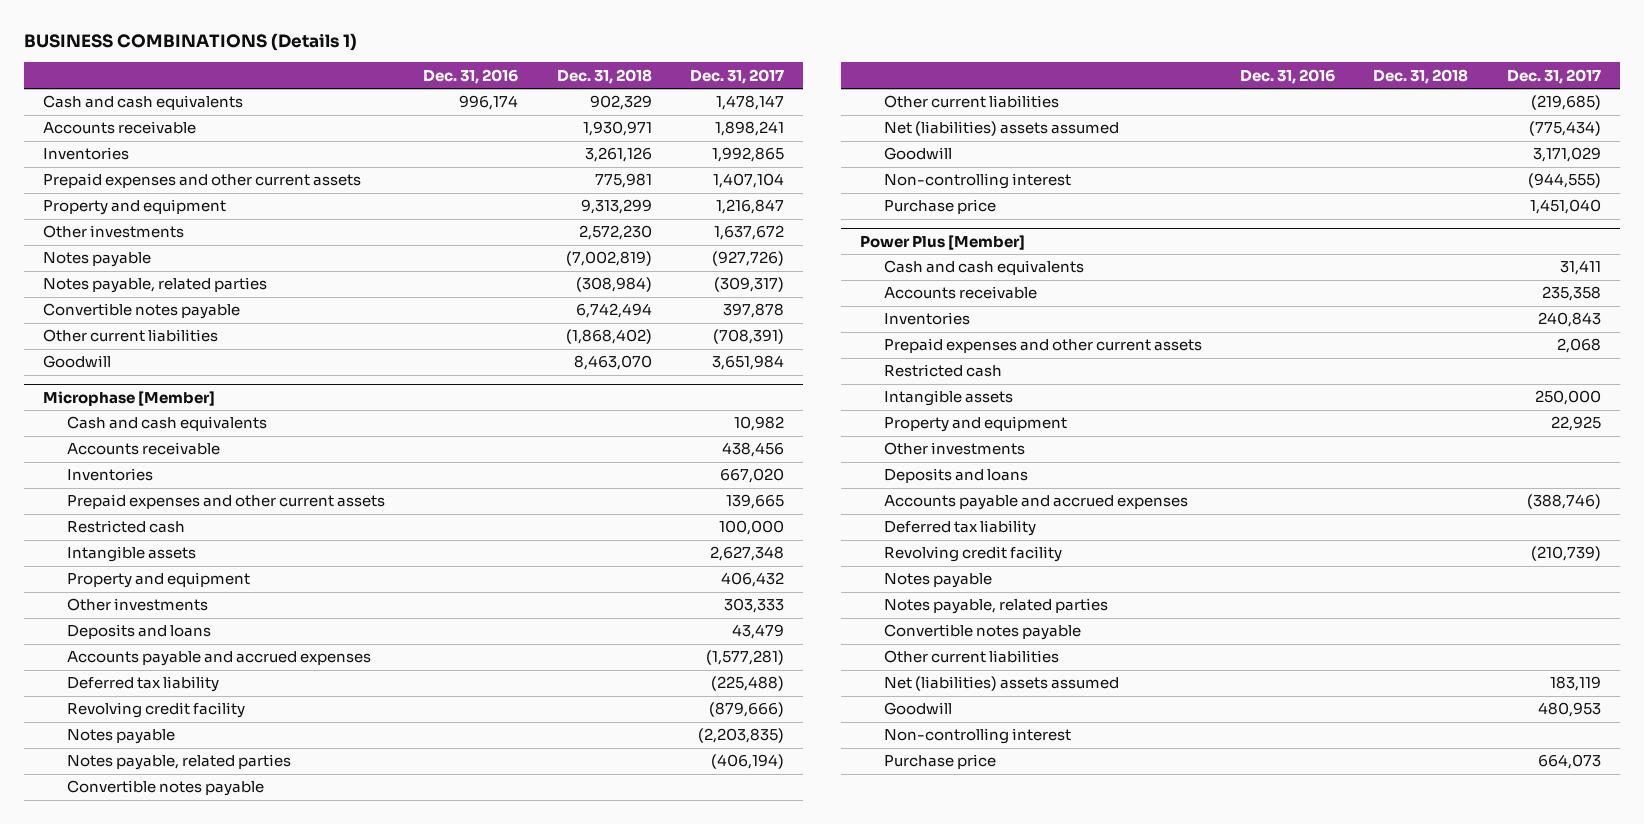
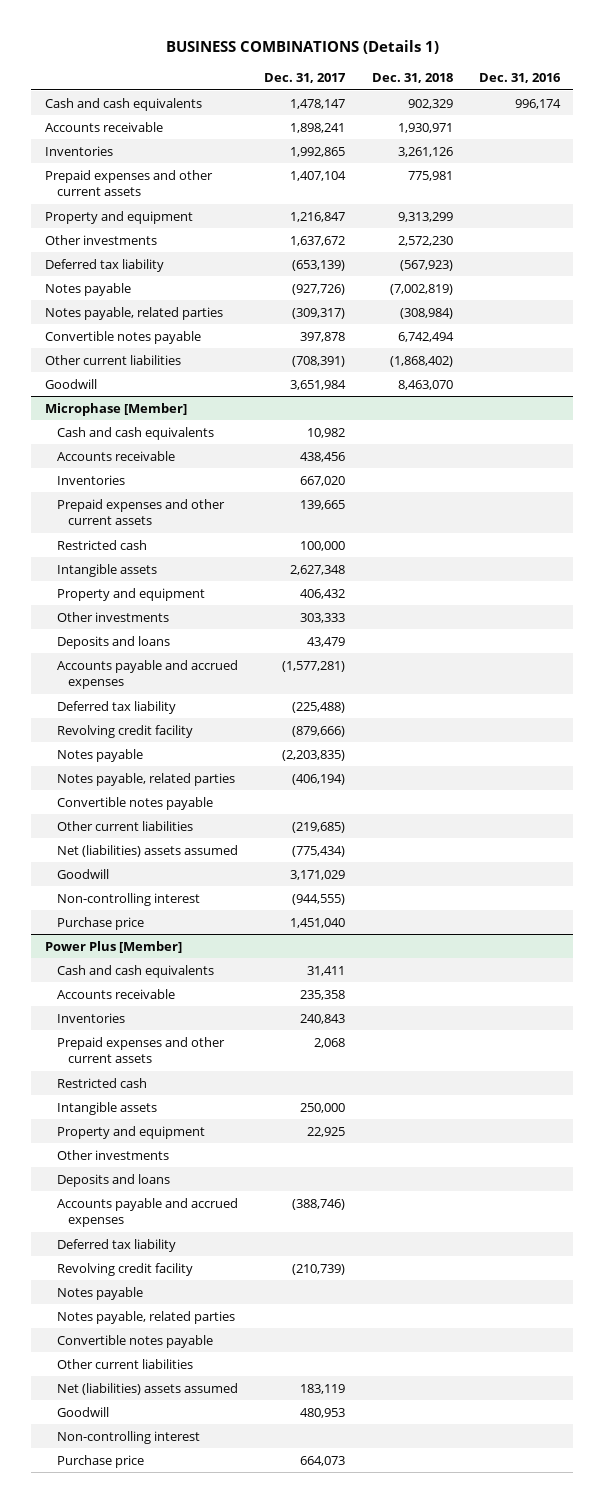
- | Dec. 31, 2016 | Dec. 31, 2018 | Dec. 31, 2017
+ | Dec. 31, 2017 | Dec. 31, 2018 | Dec. 31, 2016
+ Deferred tax liability | (653,139) | (567,923) |

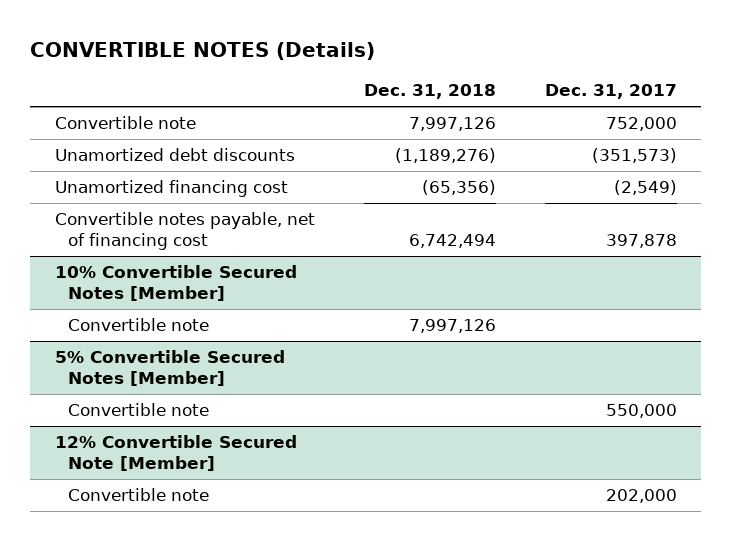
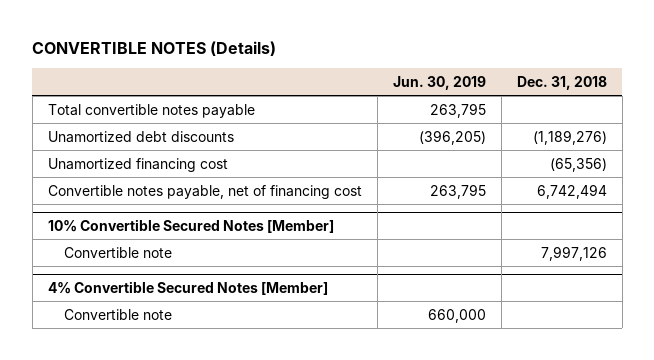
- | Dec. 31, 2018 | Dec. 31, 2017
+ | Jun. 30, 2019 | Dec. 31, 2018
- Convertible note | 7,997,126 | 752,000
+ Total convertible notes payable | 263,795 |
- 5% Convertible Secured Notes [Member]
- Convertible note | | 550,000
- 12% Convertible Secured Note [Member]
+ 4% Convertible Secured Notes [Member]

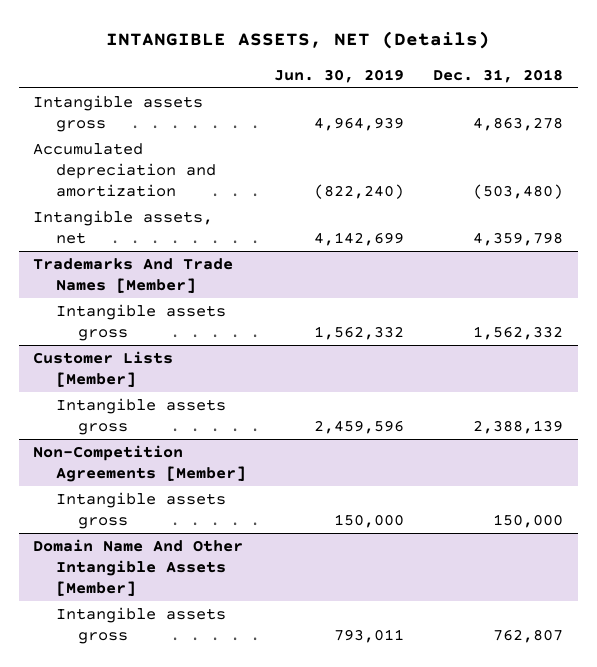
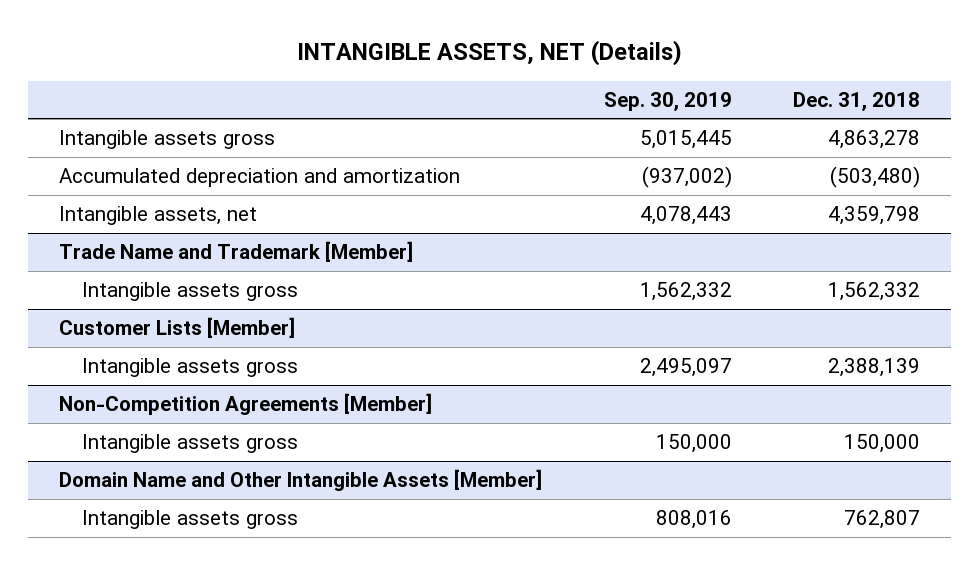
- | Jun. 30, 2019 | Dec. 31, 2018
+ | Sep. 30, 2019 | Dec. 31, 2018
- Trademarks And Trade Names [Member]
+ Trade Name and Trademark [Member]
- Domain Name And Other Intangible Assets [Member]
+ Domain Name and Other Intangible Assets [Member]

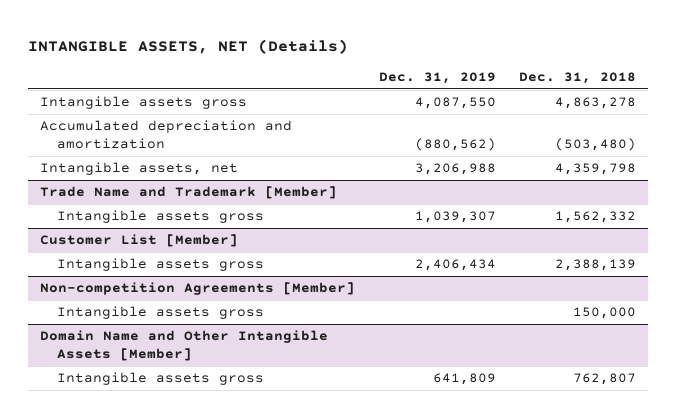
- | Sep. 30, 2019 | Dec. 31, 2018
+ | Dec. 31, 2019 | Dec. 31, 2018
- Customer Lists [Member]
+ Customer List [Member]
- Non-Competition Agreements [Member]
+ Non-competition Agreements [Member]

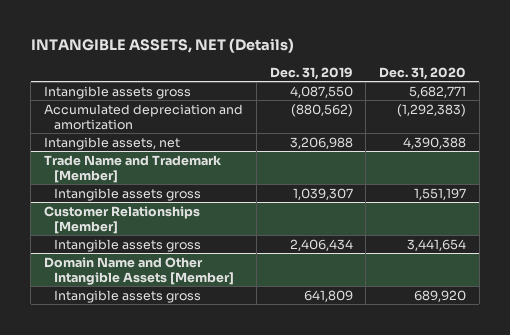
- | Dec. 31, 2019 | Dec. 31, 2018
+ | Dec. 31, 2019 | Dec. 31, 2020
- Customer List [Member]
+ Customer Relationships [Member]
- Non-competition Agreements [Member]
- Intangible assets gross | | 150,000

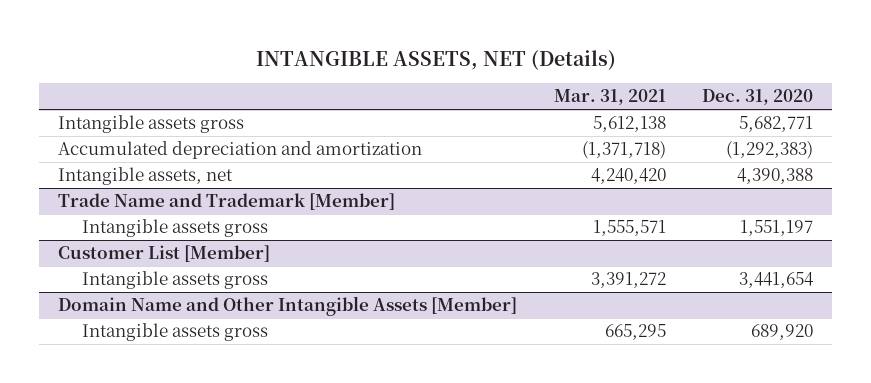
- | Dec. 31, 2019 | Dec. 31, 2020
+ | Mar. 31, 2021 | Dec. 31, 2020
- Customer Relationships [Member]
+ Customer List [Member]

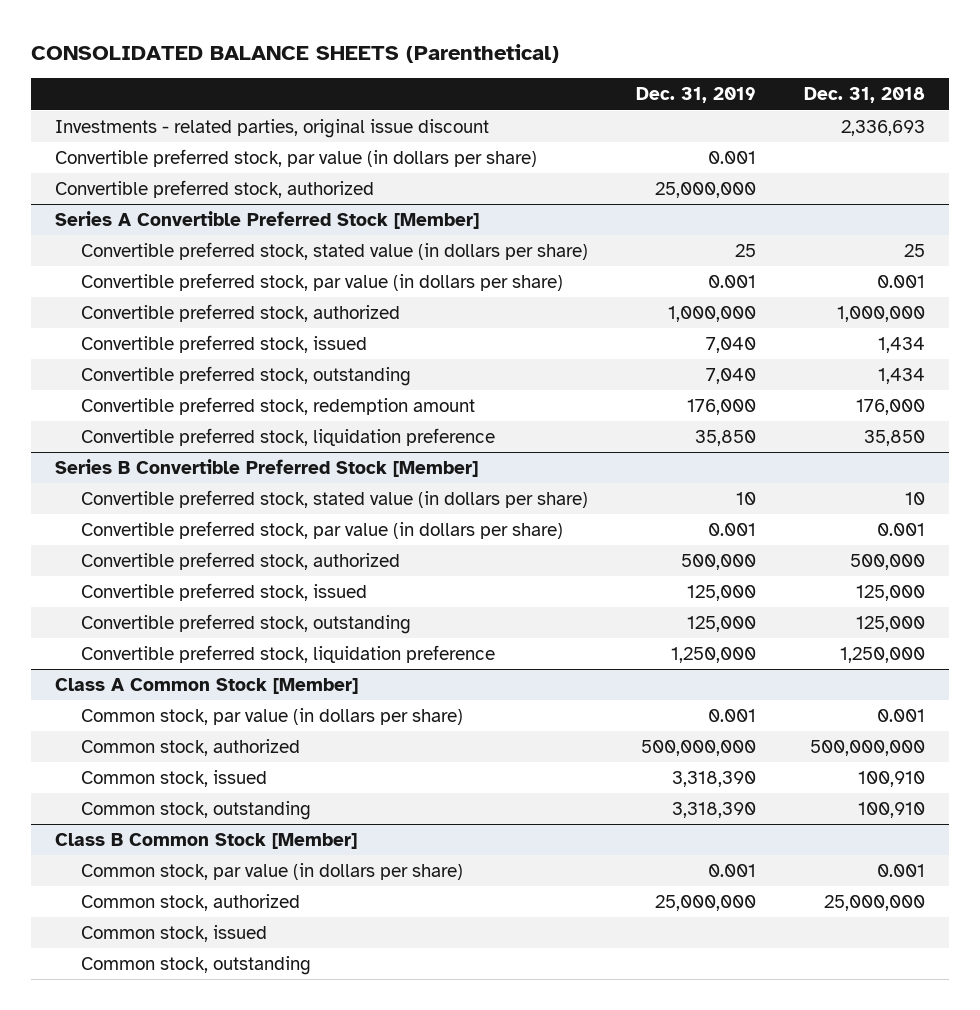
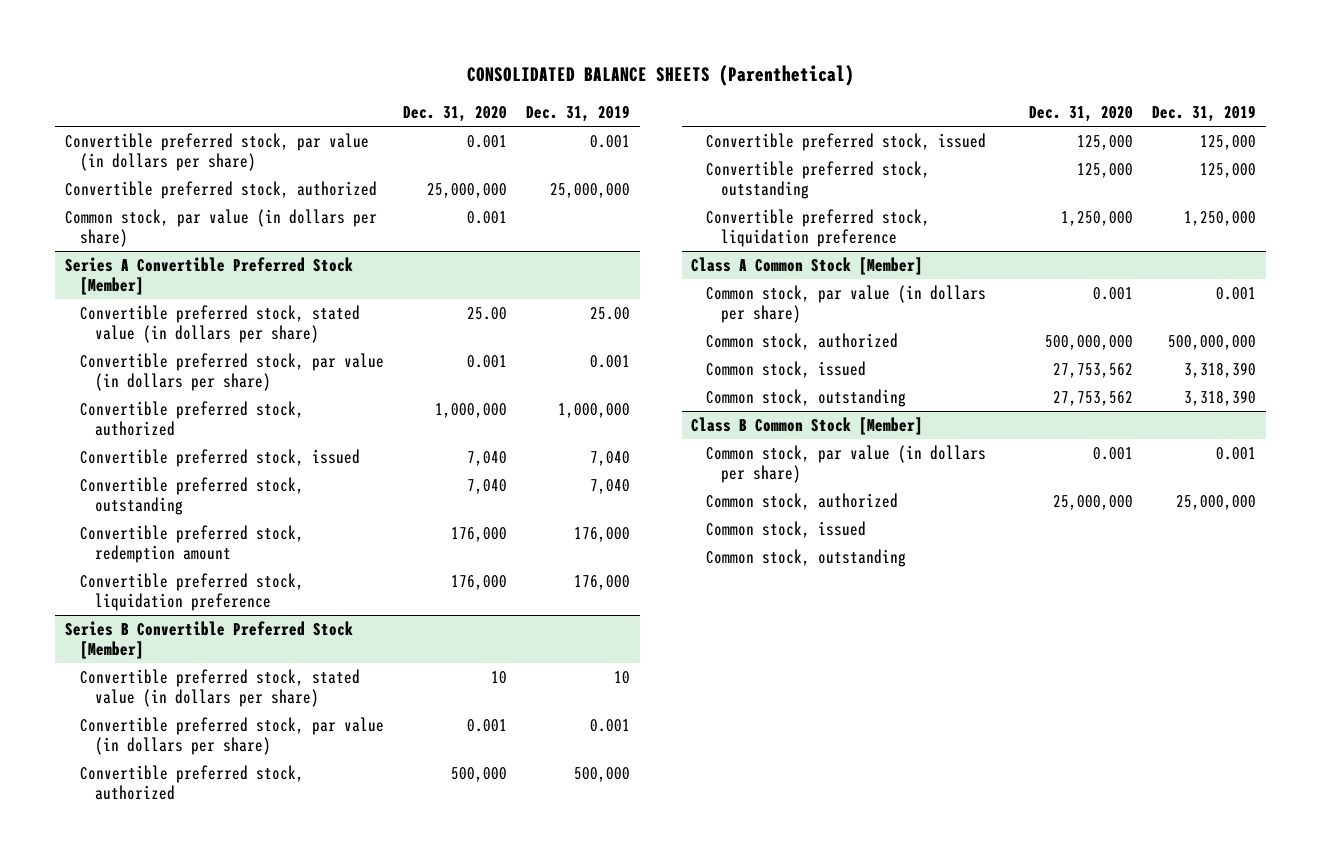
- | Dec. 31, 2019 | Dec. 31, 2018
+ | Dec. 31, 2020 | Dec. 31, 2019
- Investments - related parties, original issue discount | | 2,336,693
+ Common stock, par value (in dollars per share) | 0.001 |
@ Series A Convertible Preferred Stock [Member]
- Convertible preferred stock, stated value (in dollars per share) | 25 | 25
+ Convertible preferred stock, stated value (in dollars per share) | 25.00 | 25.00
- Convertible preferred stock, liquidation preference | 35,850 | 35,850
+ Convertible preferred stock, liquidation preference | 176,000 | 176,000

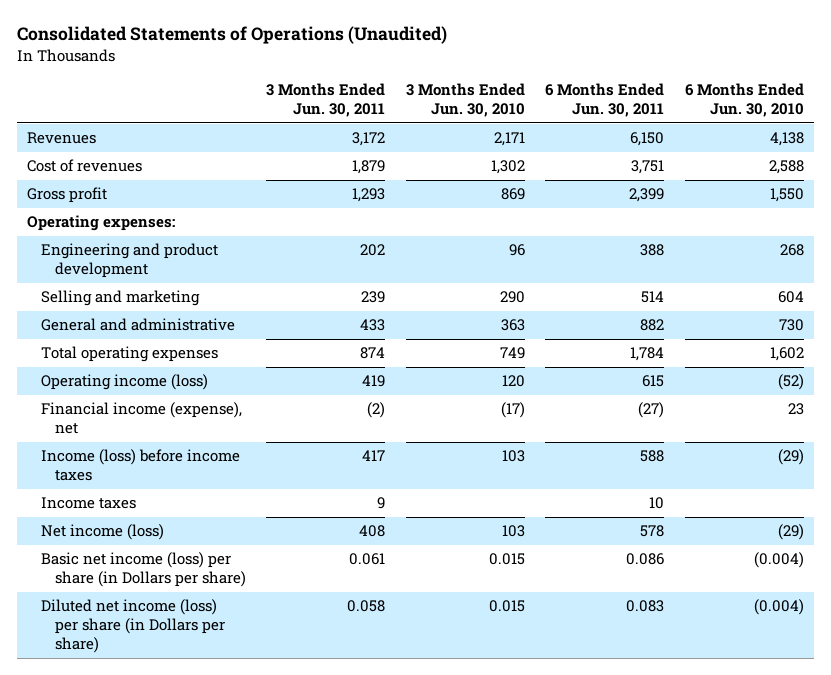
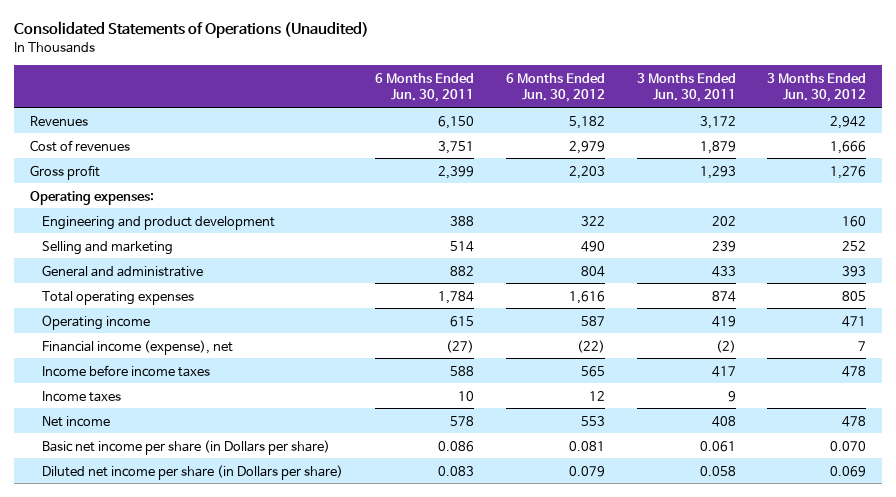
- | 3 Months Ended Jun. 30, 2011 | 3 Months Ended Jun. 30, 2010 | 6 Months Ended Jun. 30, 2011 | 6 Months Ended Jun. 30, 2010
+ | 6 Months Ended Jun. 30, 2011 | 6 Months Ended Jun. 30, 2012 | 3 Months Ended Jun. 30, 2011 | 3 Months Ended Jun. 30, 2012
- Operating income (loss) | 419 | 120 | 615 | (52)
+ Operating income | 615 | 587 | 419 | 471
- Income (loss) before income taxes | 417 | 103 | 588 | (29)
+ Income before income taxes | 588 | 565 | 417 | 478
- Net income (loss) | 408 | 103 | 578 | (29)
- Basic net income (loss) per share (in Dollars per share) | 0.061 | 0.015 | 0.086 | (0.004)
- Diluted net income (loss) per share (in Dollars per share) | 0.058 | 0.015 | 0.083 | (0.004)
+ Net income | 578 | 553 | 408 | 478
+ Basic net income per share (in Dollars per share) | 0.086 | 0.081 | 0.061 | 0.070
+ Diluted net income per share (in Dollars per share) | 0.083 | 0.079 | 0.058 | 0.069

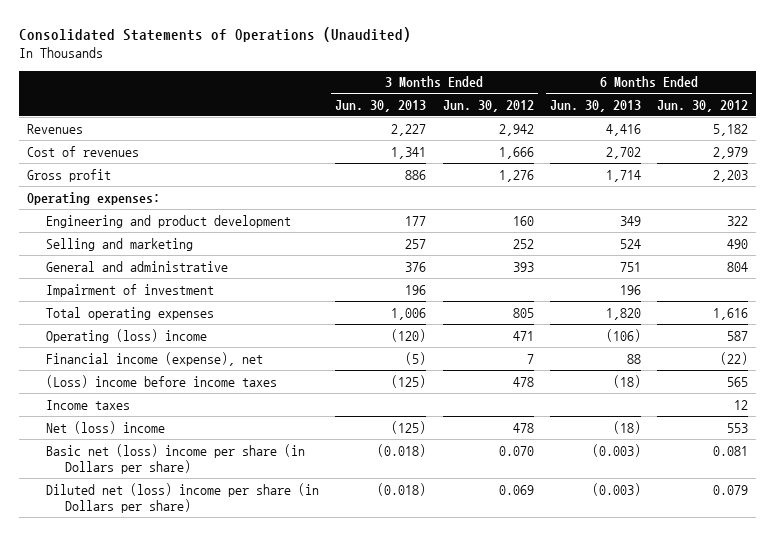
- | 6 Months Ended Jun. 30, 2011 | 6 Months Ended Jun. 30, 2012 | 3 Months Ended Jun. 30, 2011 | 3 Months Ended Jun. 30, 2012
+ | 3 Months Ended Jun. 30, 2013 | 3 Months Ended Jun. 30, 2012 | 6 Months Ended Jun. 30, 2013 | 6 Months Ended Jun. 30, 2012
+ Impairment of investment | 196 | | 196 |
- Operating income | 615 | 587 | 419 | 471
+ Operating (loss) income | (120) | 471 | (106) | 587
- Income before income taxes | 588 | 565 | 417 | 478
+ (Loss) income before income taxes | (125) | 478 | (18) | 565
- Net income | 578 | 553 | 408 | 478
- Basic net income per share (in Dollars per share) | 0.086 | 0.081 | 0.061 | 0.070
- Diluted net income per share (in Dollars per share) | 0.083 | 0.079 | 0.058 | 0.069
+ Net (loss) income | (125) | 478 | (18) | 553
+ Basic net (loss) income per share (in Dollars per share) | (0.018) | 0.070 | (0.003) | 0.081
+ Diluted net (loss) income per share (in Dollars per share) | (0.018) | 0.069 | (0.003) | 0.079

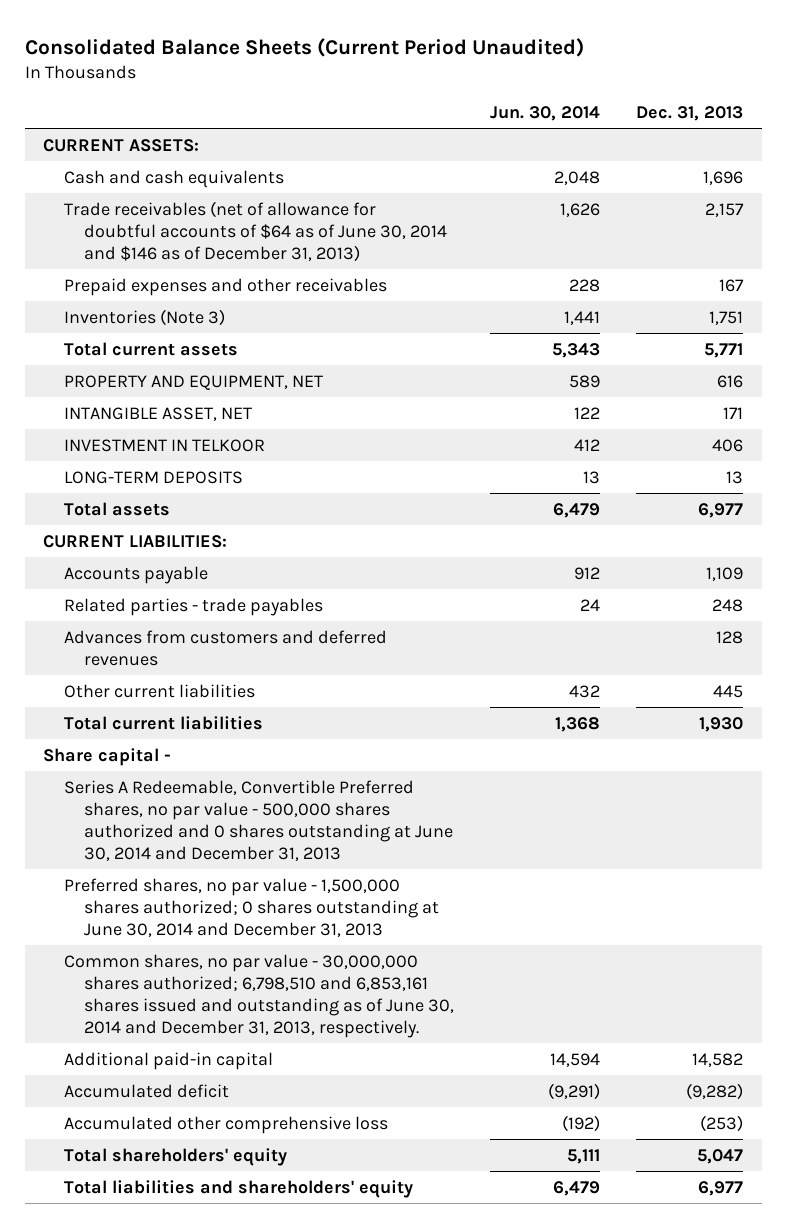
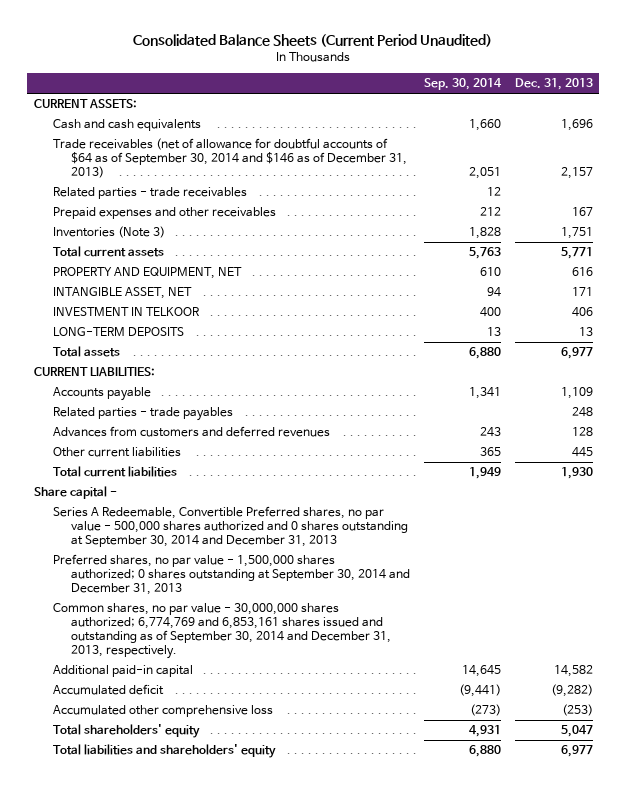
- | Jun. 30, 2014 | Dec. 31, 2013
+ | Sep. 30, 2014 | Dec. 31, 2013
- Trade receivables (net of allowance for doubtful accounts of $64 as of June 30, 2014 and $146 as of December 31, 2013) | 1,626 | 2,157
+ Trade receivables (net of allowance for doubtful accounts of $64 as of September 30, 2014 and $146 as of December 31, 2013) | 2,051 | 2,157
+ Related parties - trade receivables | 12 |
- Series A Redeemable, Convertible Preferred shares, no par value - 500,000 shares authorized and 0 shares outstanding at June 30, 2014 and December 31, 2013
- Preferred shares, no par value - 1,500,000 shares authorized; 0 shares outstanding at June 30, 2014 and December 31, 2013
- Common shares, no par value - 30,000,000 shares authorized; 6,798,510 and 6,853,161 shares issued and outstanding as of June 30, 2014 and December 31, 2013, respectively.
+ Series A Redeemable, Convertible Preferred shares, no par value - 500,000 shares authorized and 0 shares outstanding at September 30, 2014 and December 31, 2013
+ Preferred shares, no par value - 1,500,000 shares authorized; 0 shares outstanding at September 30, 2014 and December 31, 2013
+ Common shares, no par value - 30,000,000 shares authorized; 6,774,769 and 6,853,161 shares issued and outstanding as of September 30, 2014 and December 31, 2013, respectively.

